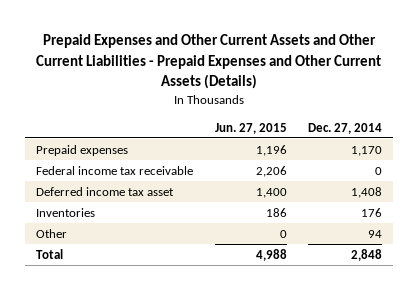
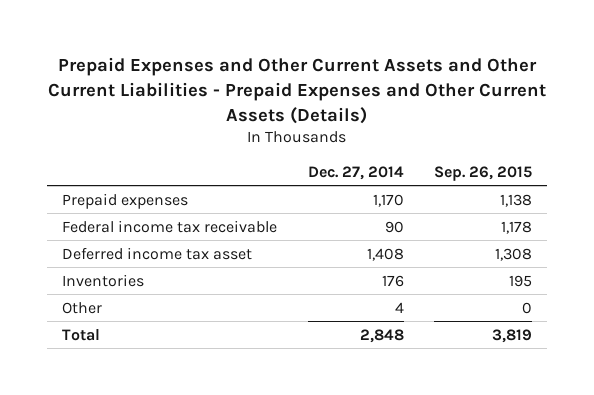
- | Jun. 27, 2015 | Dec. 27, 2014
+ | Dec. 27, 2014 | Sep. 26, 2015
- Federal income tax receivable | 2,206 | 0
+ Federal income tax receivable | 90 | 1,178
- Other | 0 | 94
+ Other | 4 | 0

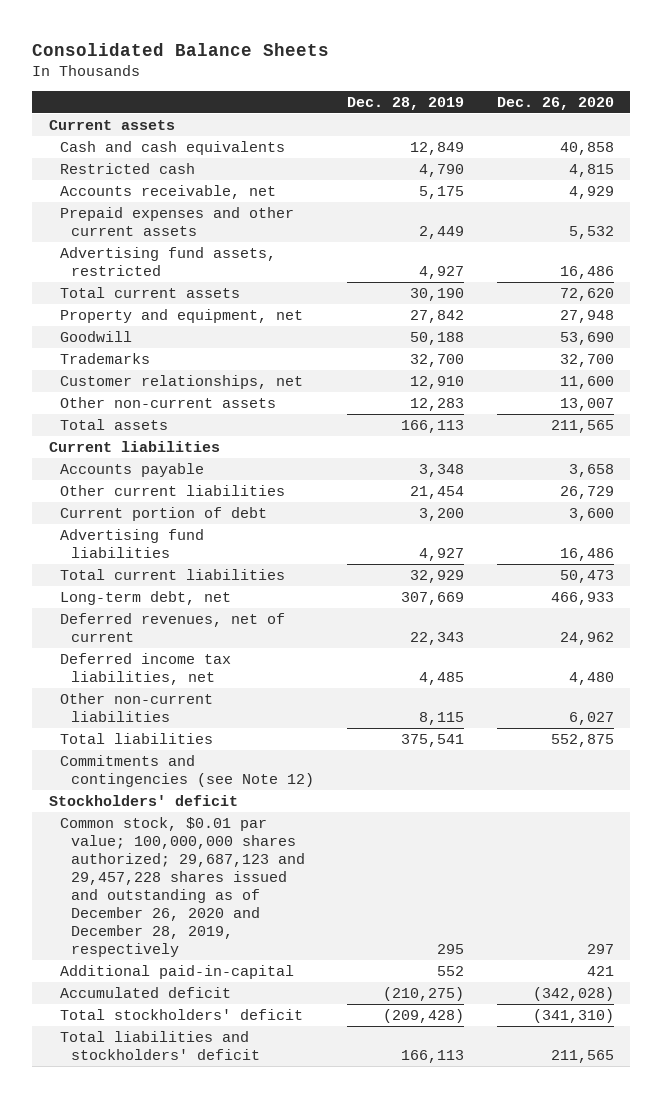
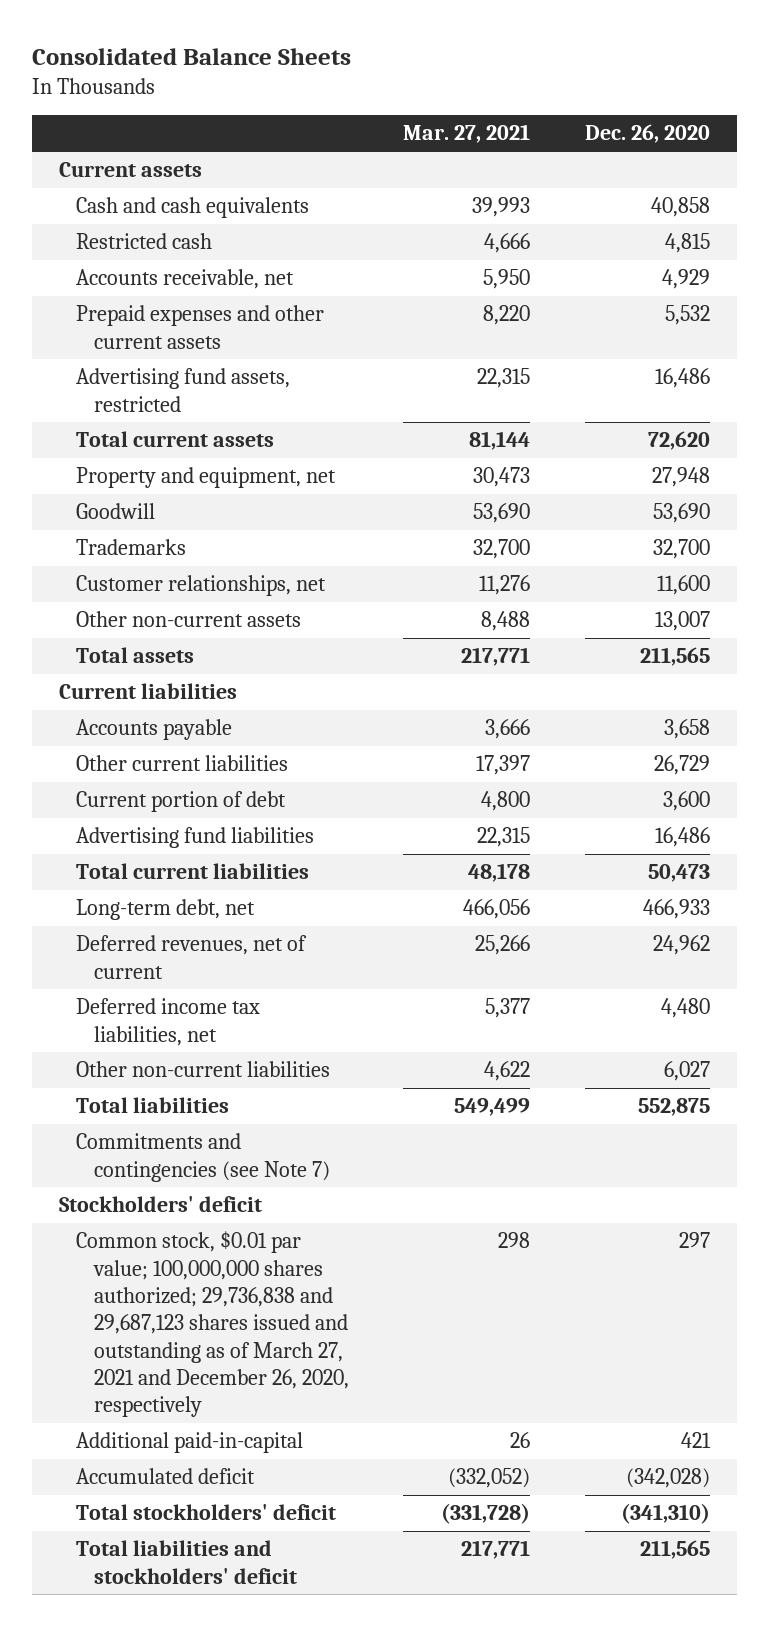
- | Dec. 28, 2019 | Dec. 26, 2020
+ | Mar. 27, 2021 | Dec. 26, 2020
- Commitments and contingencies (see Note 12)
+ Commitments and contingencies (see Note 7)
- Common stock, $0.01 par value; 100,000,000 shares authorized; 29,687,123 and 29,457,228 shares issued and outstanding as of December 26, 2020 and December 28, 2019, respectively | 295 | 297
+ Common stock, $0.01 par value; 100,000,000 shares authorized; 29,736,838 and 29,687,123 shares issued and outstanding as of March 27, 2021 and December 26, 2020, respectively | 298 | 297

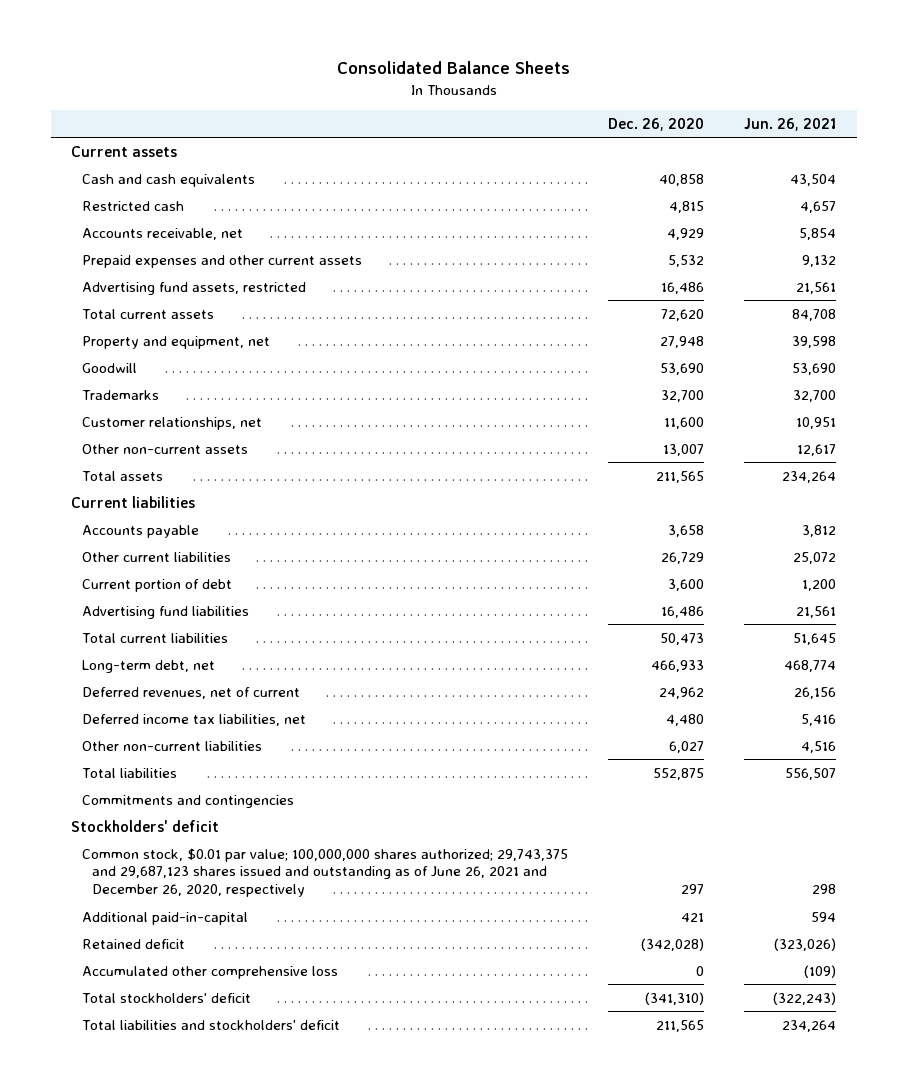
- | Mar. 27, 2021 | Dec. 26, 2020
+ | Dec. 26, 2020 | Jun. 26, 2021
- Commitments and contingencies (see Note 7)
+ Commitments and contingencies
- Common stock, $0.01 par value; 100,000,000 shares authorized; 29,736,838 and 29,687,123 shares issued and outstanding as of March 27, 2021 and December 26, 2020, respectively | 298 | 297
+ Common stock, $0.01 par value; 100,000,000 shares authorized; 29,743,375 and 29,687,123 shares issued and outstanding as of June 26, 2021 and December 26, 2020, respectively | 297 | 298
- Accumulated deficit | (332,052) | (342,028)
+ Retained deficit | (342,028) | (323,026)
+ Accumulated other comprehensive loss | 0 | (109)

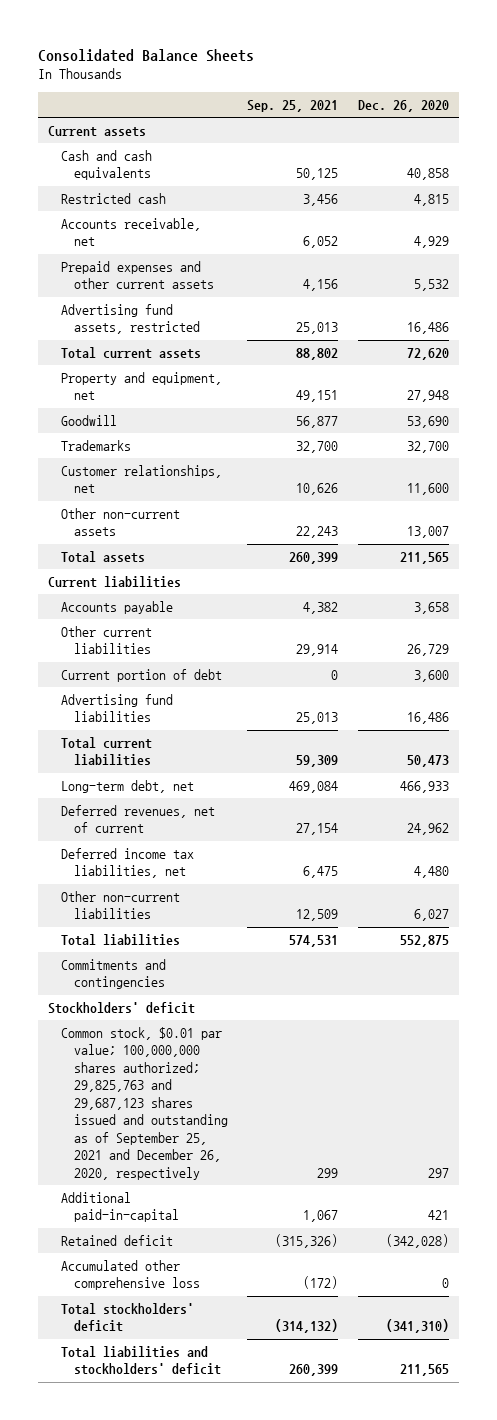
- | Dec. 26, 2020 | Jun. 26, 2021
+ | Sep. 25, 2021 | Dec. 26, 2020
- Common stock, $0.01 par value; 100,000,000 shares authorized; 29,743,375 and 29,687,123 shares issued and outstanding as of June 26, 2021 and December 26, 2020, respectively | 297 | 298
+ Common stock, $0.01 par value; 100,000,000 shares authorized; 29,825,763 and 29,687,123 shares issued and outstanding as of September 25, 2021 and December 26, 2020, respectively | 299 | 297

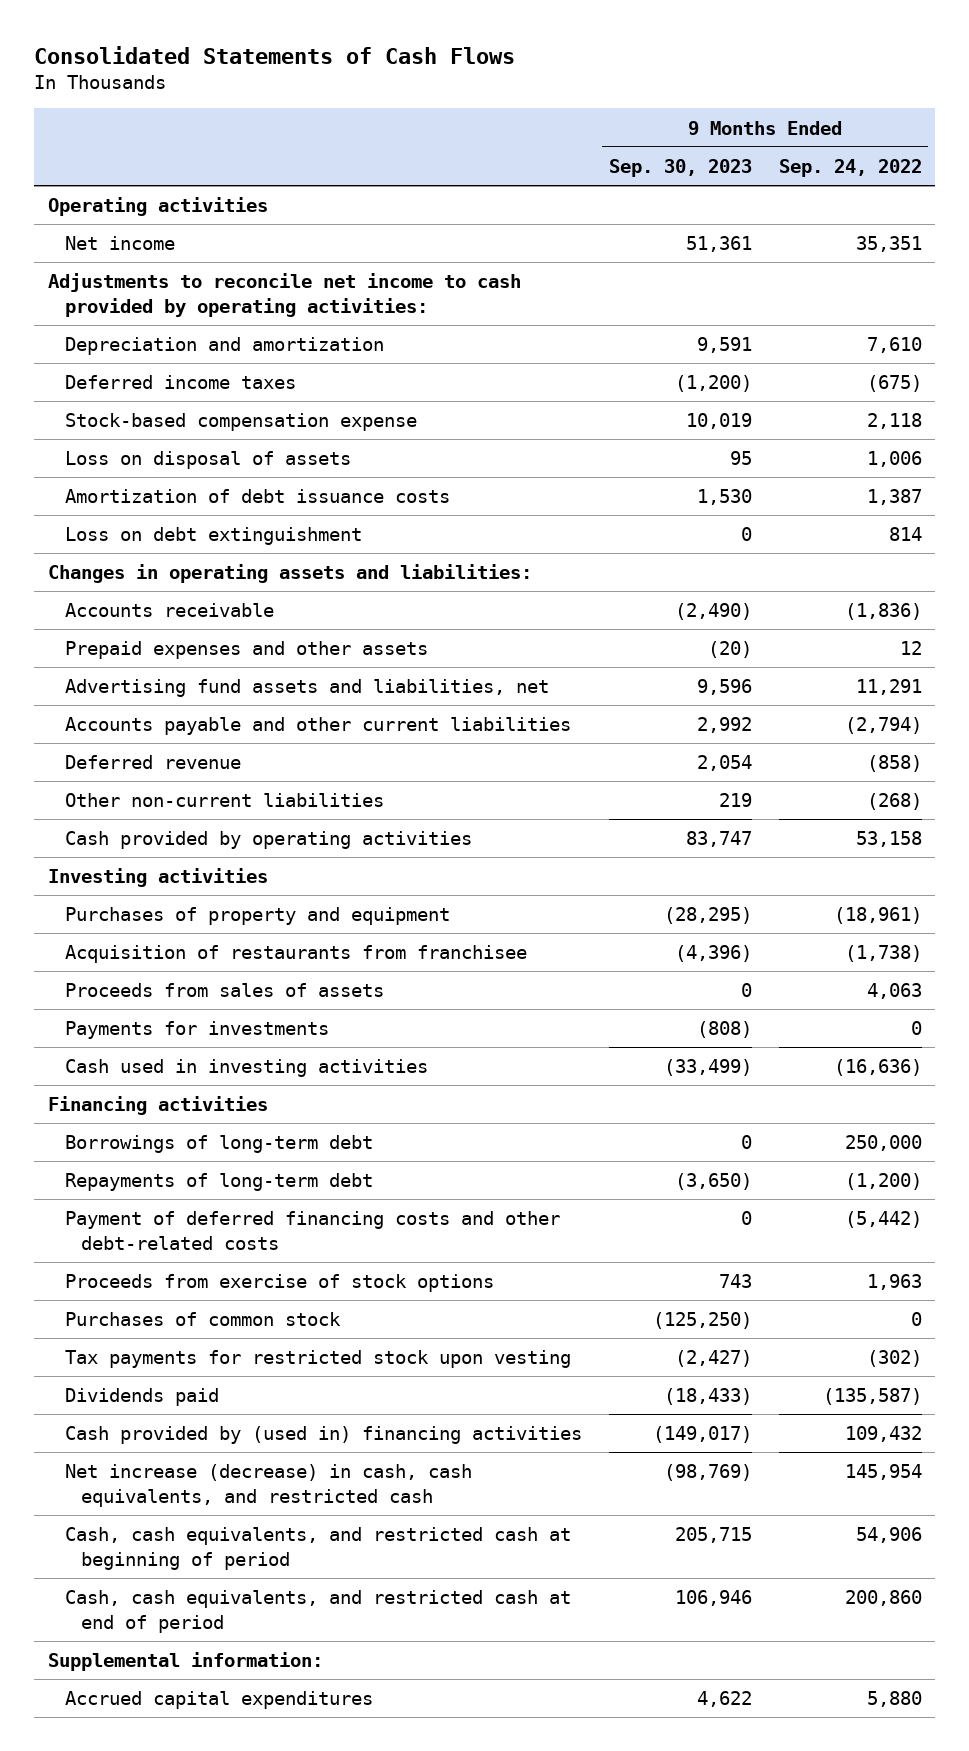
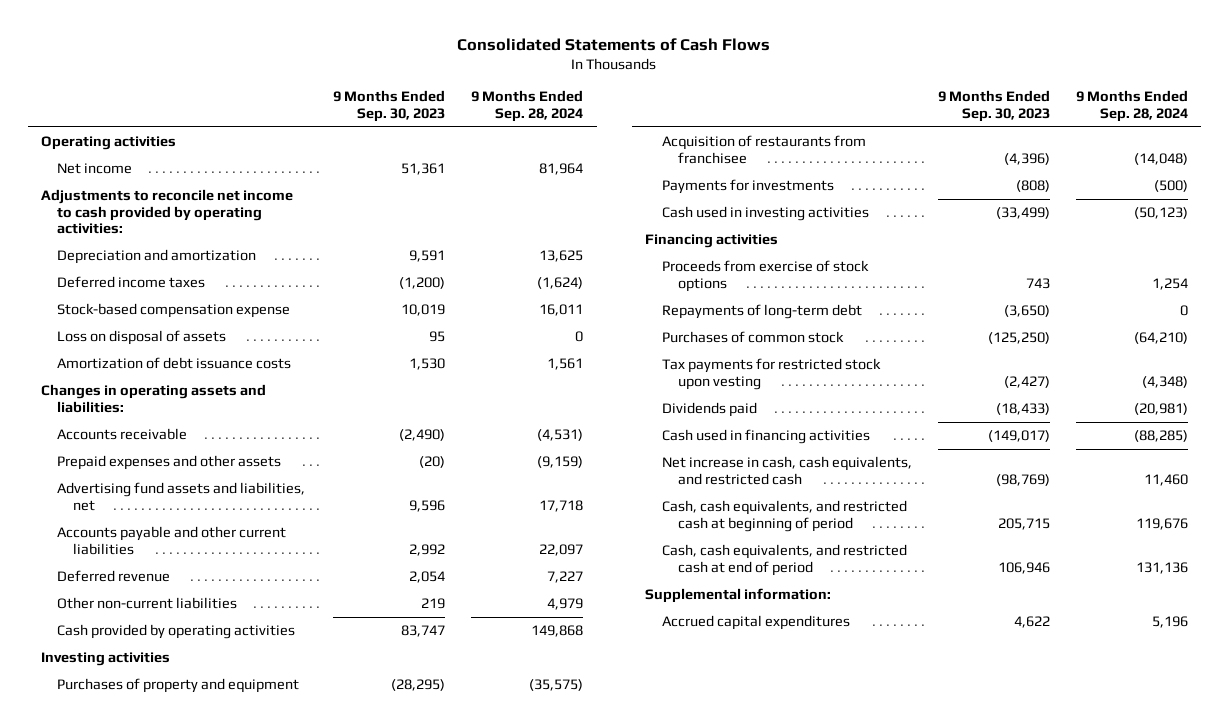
- | 9 Months Ended Sep. 30, 2023 | 9 Months Ended Sep. 24, 2022
+ | 9 Months Ended Sep. 30, 2023 | 9 Months Ended Sep. 28, 2024
- Loss on debt extinguishment | 0 | 814
- Proceeds from sales of assets | 0 | 4,063
- Borrowings of long-term debt | 0 | 250,000
- Payment of deferred financing costs and other debt-related costs | 0 | (5,442)
moved down: Repayments of long-term debt | (3,650) | 0
- Cash provided by (used in) financing activities | (149,017) | 109,432
- Net increase (decrease) in cash, cash equivalents, and restricted cash | (98,769) | 145,954
+ Cash used in financing activities | (149,017) | (88,285)
+ Net increase in cash, cash equivalents, and restricted cash | (98,769) | 11,460

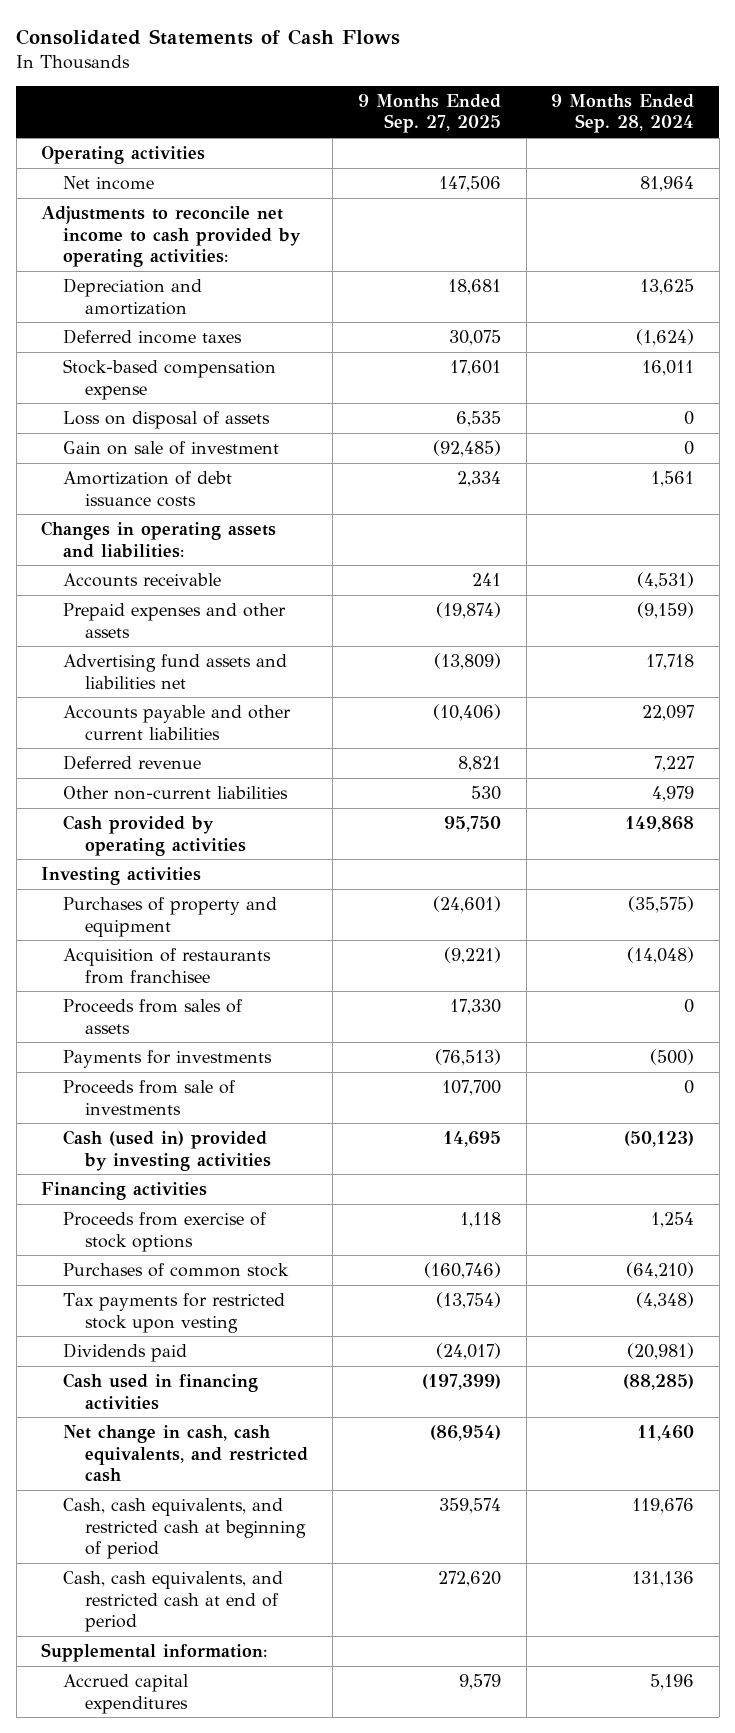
- | 9 Months Ended Sep. 30, 2023 | 9 Months Ended Sep. 28, 2024
+ | 9 Months Ended Sep. 27, 2025 | 9 Months Ended Sep. 28, 2024
+ Gain on sale of investment | (92,485) | 0
- Advertising fund assets and liabilities, net | 9,596 | 17,718
+ Advertising fund assets and liabilities net | (13,809) | 17,718
+ Proceeds from sales of assets | 17,330 | 0
- Cash used in investing activities | (33,499) | (50,123)
+ Proceeds from sale of investments | 107,700 | 0
+ Cash (used in) provided by investing activities | 14,695 | (50,123)
- Repayments of long-term debt | (3,650) | 0
- Net increase in cash, cash equivalents, and restricted cash | (98,769) | 11,460
+ Net change in cash, cash equivalents, and restricted cash | (86,954) | 11,460

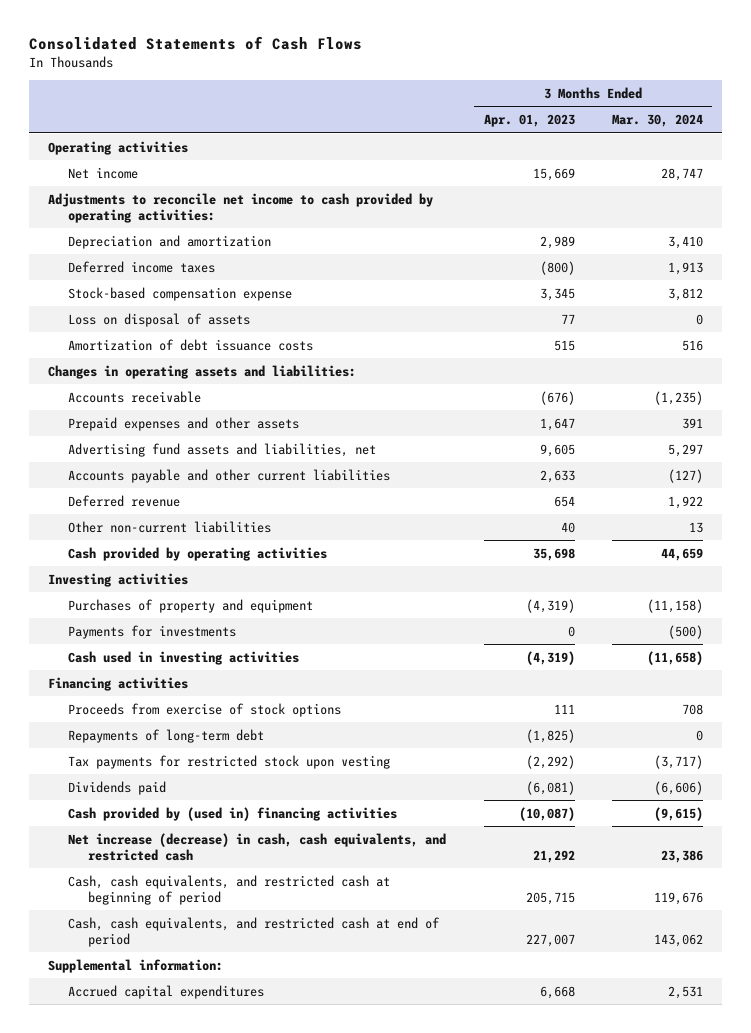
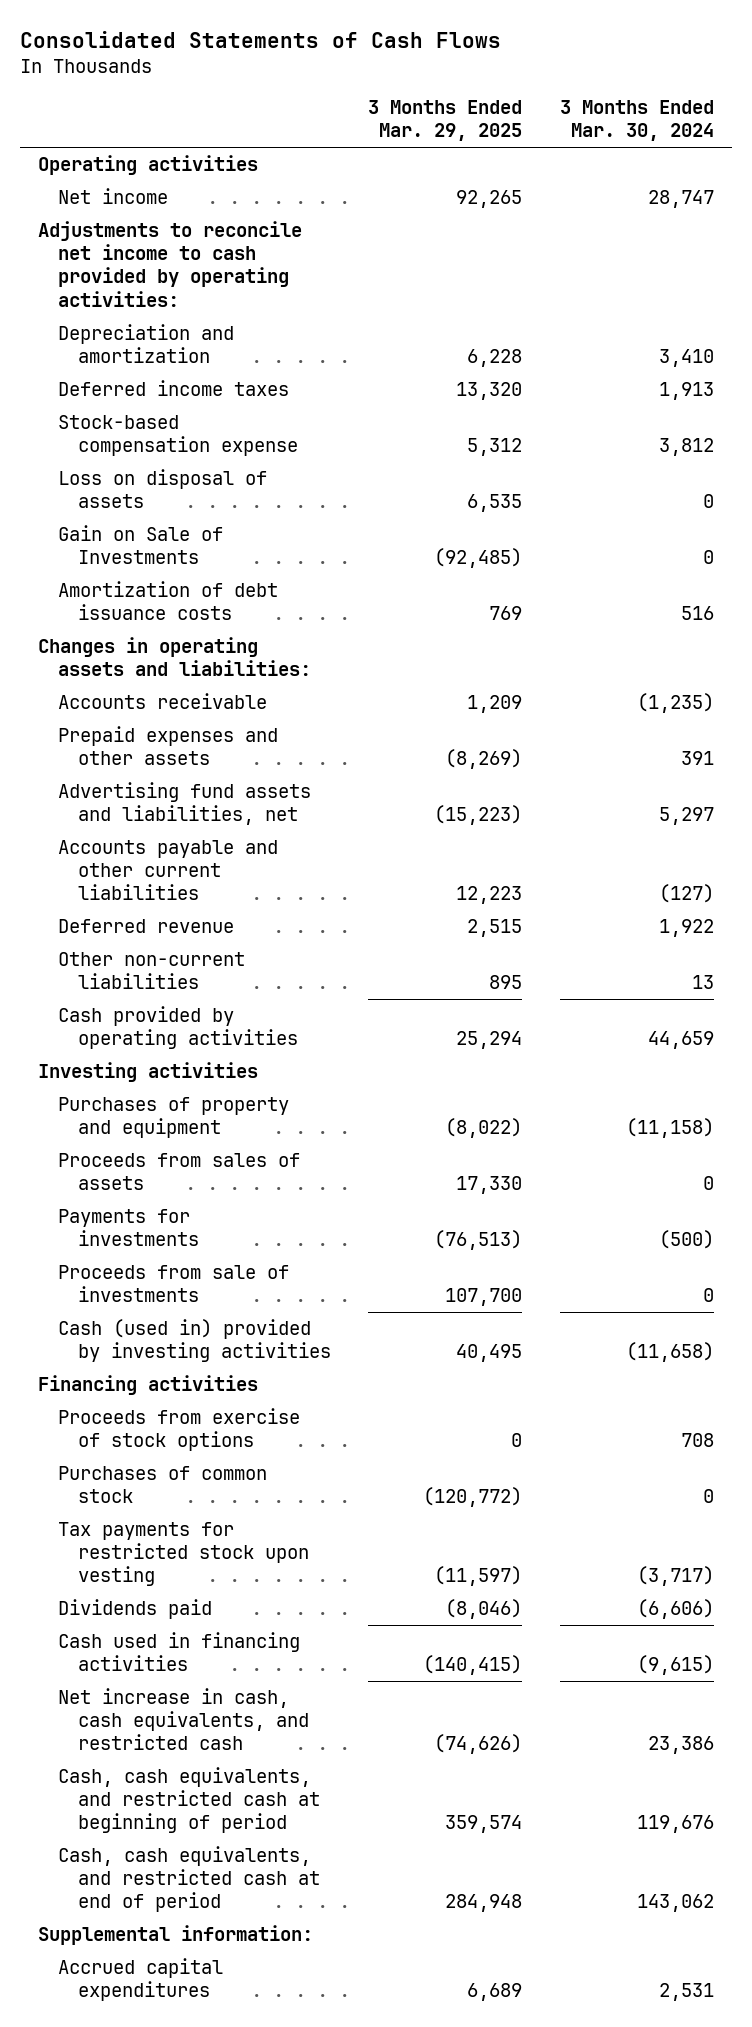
- | 3 Months Ended Apr. 01, 2023 | 3 Months Ended Mar. 30, 2024
+ | 3 Months Ended Mar. 29, 2025 | 3 Months Ended Mar. 30, 2024
+ Gain on Sale of Investments | (92,485) | 0
+ Proceeds from sales of assets | 17,330 | 0
- Cash used in investing activities | (4,319) | (11,658)
+ Proceeds from sale of investments | 107,700 | 0
+ Cash (used in) provided by investing activities | 40,495 | (11,658)
- Repayments of long-term debt | (1,825) | 0
+ Purchases of common stock | (120,772) | 0
- Cash provided by (used in) financing activities | (10,087) | (9,615)
- Net increase (decrease) in cash, cash equivalents, and restricted cash | 21,292 | 23,386
+ Cash used in financing activities | (140,415) | (9,615)
+ Net increase in cash, cash equivalents, and restricted cash | (74,626) | 23,386

